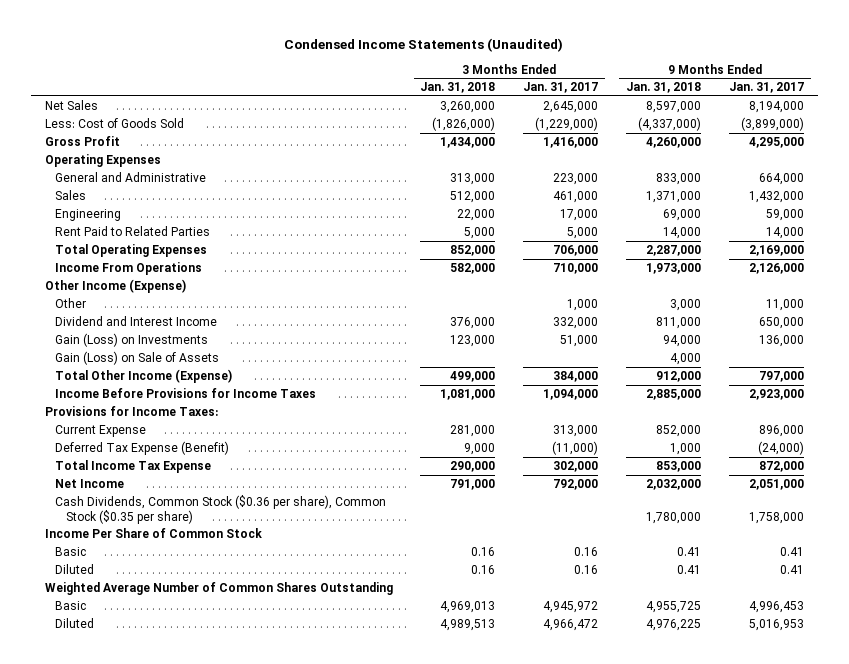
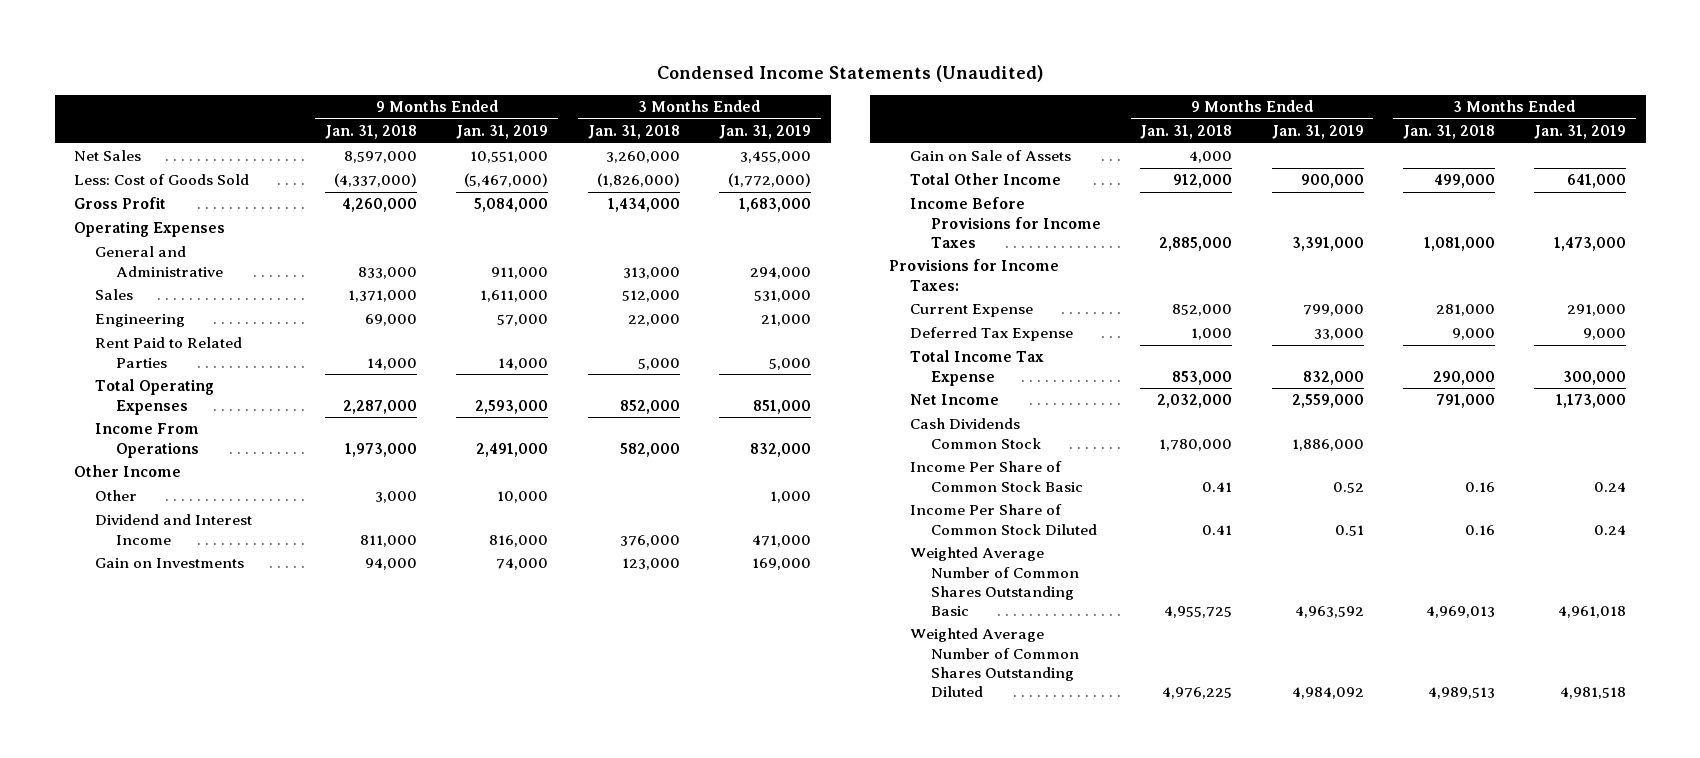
- | 3 Months Ended Jan. 31, 2018 | 3 Months Ended Jan. 31, 2017 | 9 Months Ended Jan. 31, 2018 | 9 Months Ended Jan. 31, 2017
+ | 9 Months Ended Jan. 31, 2018 | 9 Months Ended Jan. 31, 2019 | 3 Months Ended Jan. 31, 2018 | 3 Months Ended Jan. 31, 2019
- Other Income (Expense)
+ Other Income
- Gain (Loss) on Investments | 123,000 | 51,000 | 94,000 | 136,000
- Gain (Loss) on Sale of Assets | | | 4,000 |
- Total Other Income (Expense) | 499,000 | 384,000 | 912,000 | 797,000
+ Gain on Investments | 94,000 | 74,000 | 123,000 | 169,000
+ Gain on Sale of Assets | 4,000 | | |
+ Total Other Income | 912,000 | 900,000 | 499,000 | 641,000
- Deferred Tax Expense (Benefit) | 9,000 | (11,000) | 1,000 | (24,000)
+ Deferred Tax Expense | 1,000 | 33,000 | 9,000 | 9,000
- Cash Dividends, Common Stock ($0.36 per share), Common Stock ($0.35 per share) | | | 1,780,000 | 1,758,000
- Income Per Share of Common Stock
- Basic | 0.16 | 0.16 | 0.41 | 0.41
- Diluted | 0.16 | 0.16 | 0.41 | 0.41
- Weighted Average Number of Common Shares Outstanding
- Basic | 4,969,013 | 4,945,972 | 4,955,725 | 4,996,453
- Diluted | 4,989,513 | 4,966,472 | 4,976,225 | 5,016,953
+ Cash Dividends Common Stock | 1,780,000 | 1,886,000 | |
+ Income Per Share of Common Stock Basic | 0.41 | 0.52 | 0.16 | 0.24
+ Income Per Share of Common Stock Diluted | 0.41 | 0.51 | 0.16 | 0.24
+ Weighted Average Number of Common Shares Outstanding Basic | 4,955,725 | 4,963,592 | 4,969,013 | 4,961,018
+ Weighted Average Number of Common Shares Outstanding Diluted | 4,976,225 | 4,984,092 | 4,989,513 | 4,981,518

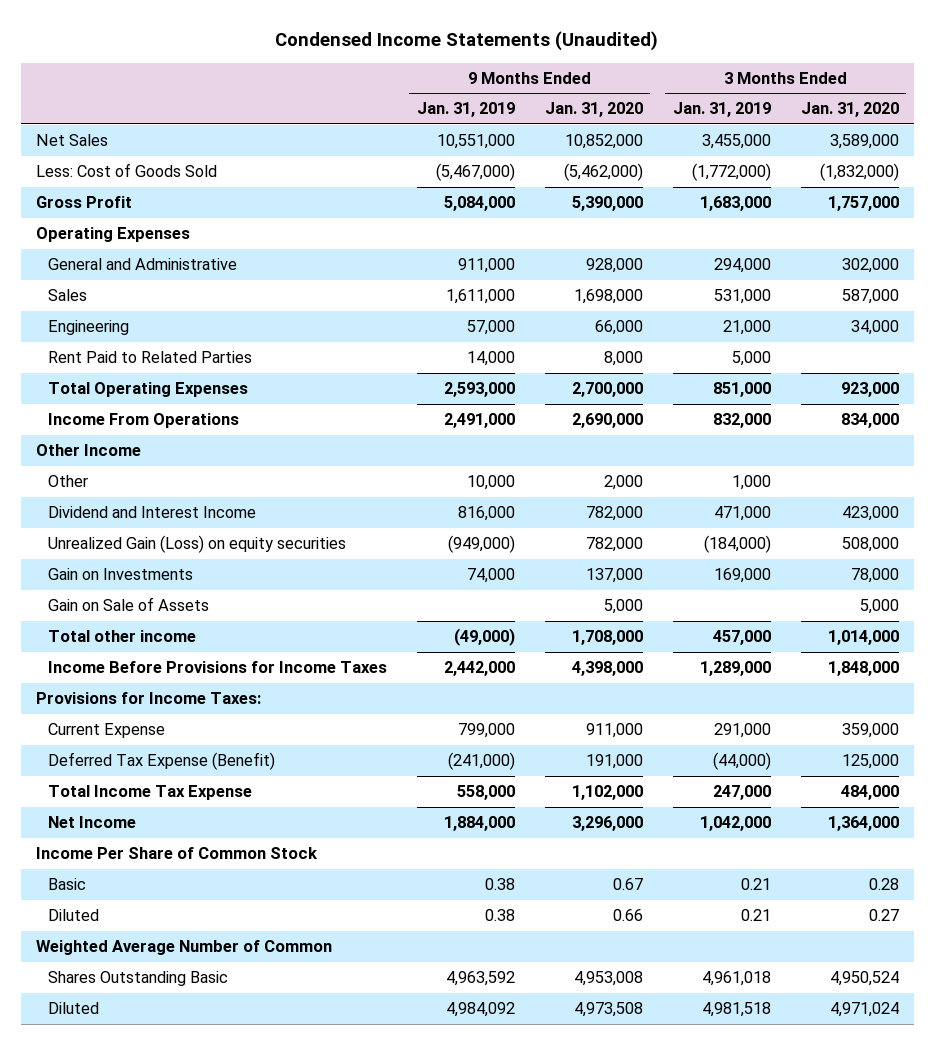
- | 9 Months Ended Jan. 31, 2018 | 9 Months Ended Jan. 31, 2019 | 3 Months Ended Jan. 31, 2018 | 3 Months Ended Jan. 31, 2019
+ | 9 Months Ended Jan. 31, 2019 | 9 Months Ended Jan. 31, 2020 | 3 Months Ended Jan. 31, 2019 | 3 Months Ended Jan. 31, 2020
+ Unrealized Gain (Loss) on equity securities | (949,000) | 782,000 | (184,000) | 508,000
- Total Other Income | 912,000 | 900,000 | 499,000 | 641,000
- Income Before Provisions for Income Taxes | 2,885,000 | 3,391,000 | 1,081,000 | 1,473,000
+ Total other income | (49,000) | 1,708,000 | 457,000 | 1,014,000
+ Income Before Provisions for Income Taxes | 2,442,000 | 4,398,000 | 1,289,000 | 1,848,000
- Deferred Tax Expense | 1,000 | 33,000 | 9,000 | 9,000
- Total Income Tax Expense | 853,000 | 832,000 | 290,000 | 300,000
- Net Income | 2,032,000 | 2,559,000 | 791,000 | 1,173,000
- Cash Dividends Common Stock | 1,780,000 | 1,886,000 | |
- Income Per Share of Common Stock Basic | 0.41 | 0.52 | 0.16 | 0.24
- Income Per Share of Common Stock Diluted | 0.41 | 0.51 | 0.16 | 0.24
- Weighted Average Number of Common Shares Outstanding Basic | 4,955,725 | 4,963,592 | 4,969,013 | 4,961,018
- Weighted Average Number of Common Shares Outstanding Diluted | 4,976,225 | 4,984,092 | 4,989,513 | 4,981,518
+ Deferred Tax Expense (Benefit) | (241,000) | 191,000 | (44,000) | 125,000
+ Total Income Tax Expense | 558,000 | 1,102,000 | 247,000 | 484,000
+ Net Income | 1,884,000 | 3,296,000 | 1,042,000 | 1,364,000
+ Income Per Share of Common Stock
+ Basic | 0.38 | 0.67 | 0.21 | 0.28
+ Diluted | 0.38 | 0.66 | 0.21 | 0.27
+ Weighted Average Number of Common
+ Shares Outstanding Basic | 4,963,592 | 4,953,008 | 4,961,018 | 4,950,524
+ Diluted | 4,984,092 | 4,973,508 | 4,981,518 | 4,971,024

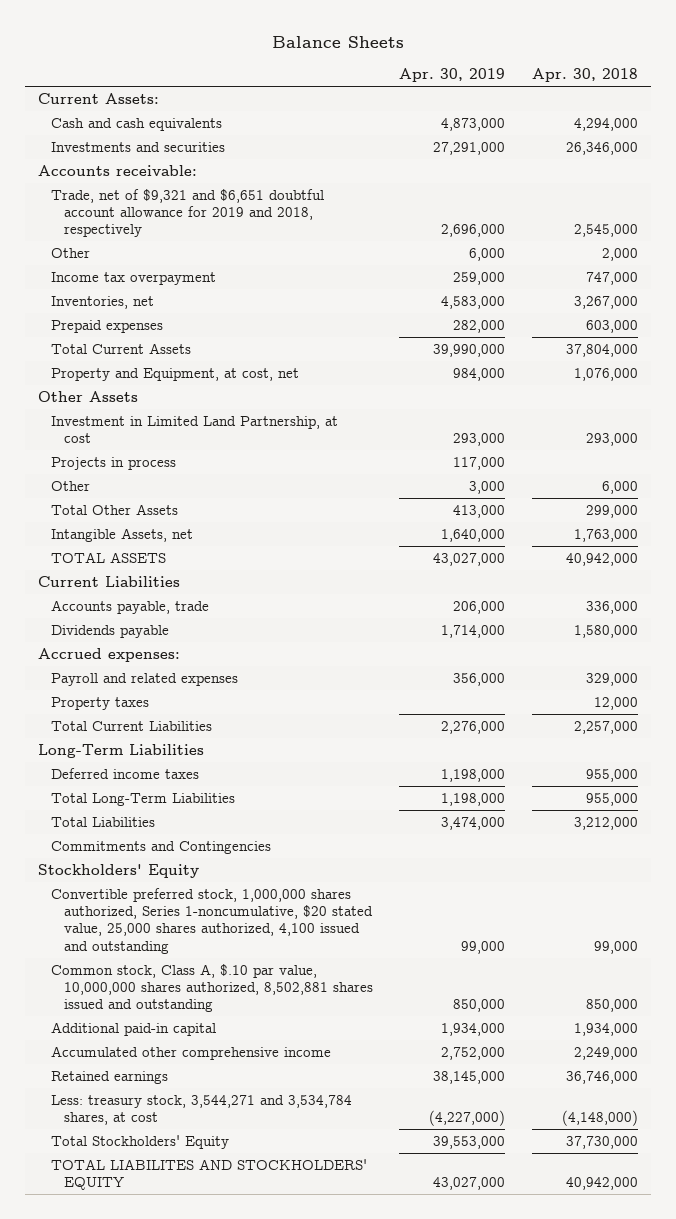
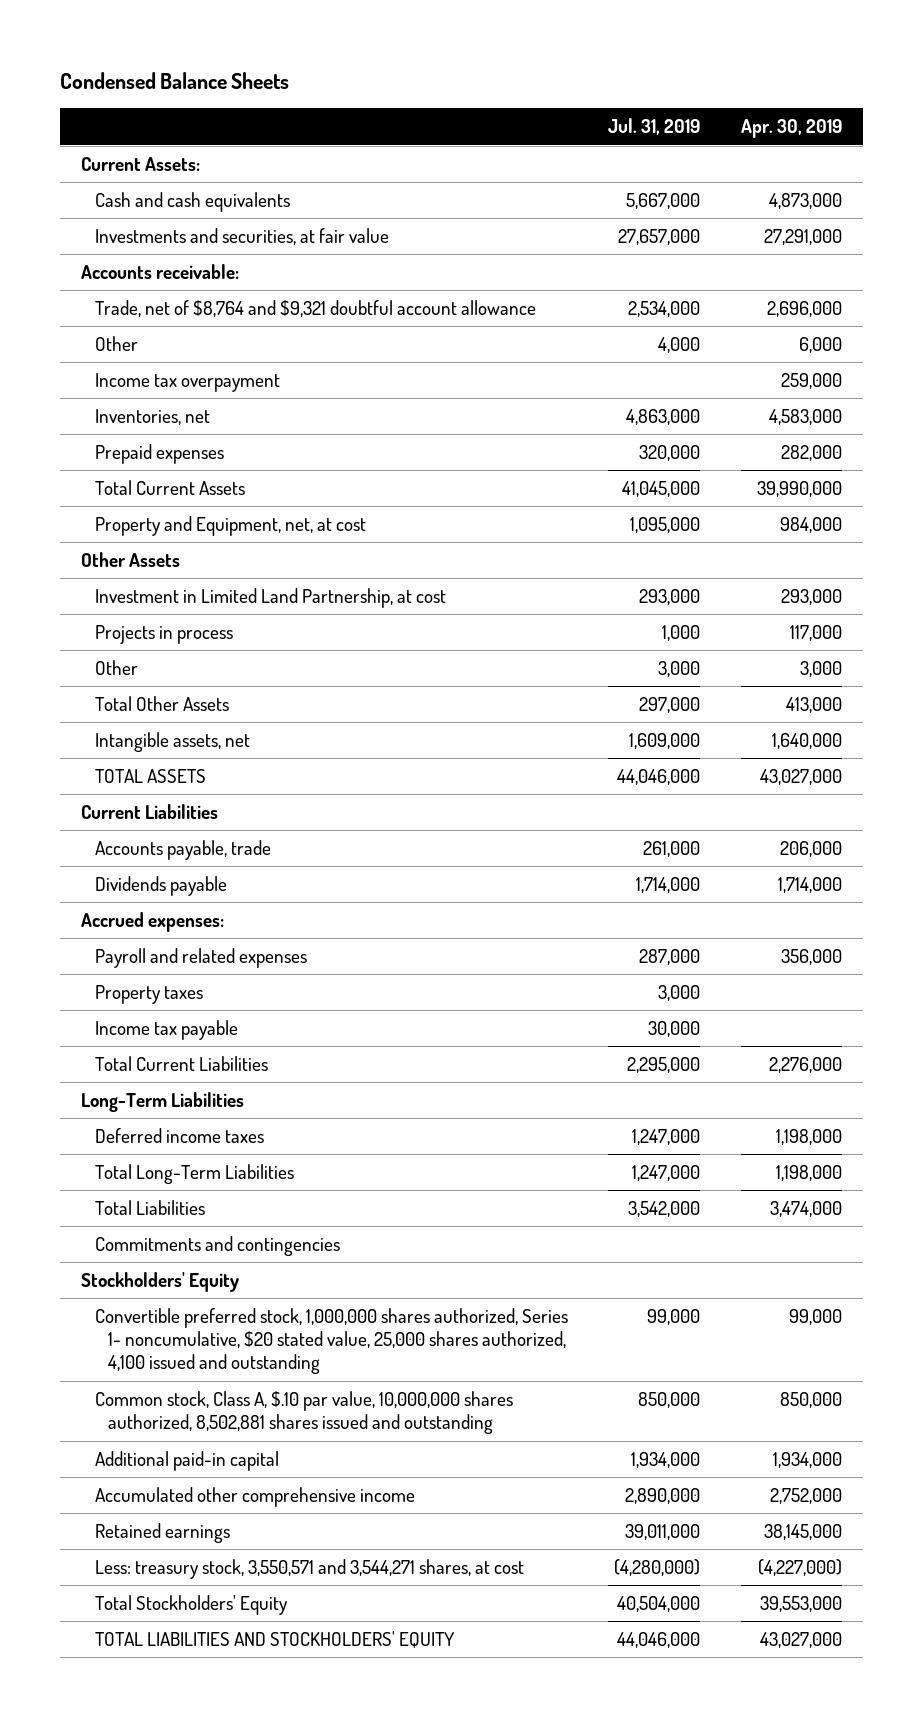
- Balance Sheets
+ Condensed Balance Sheets
- | Apr. 30, 2019 | Apr. 30, 2018
+ | Jul. 31, 2019 | Apr. 30, 2019
- Investments and securities | 27,291,000 | 26,346,000
+ Investments and securities, at fair value | 27,657,000 | 27,291,000
- Trade, net of $9,321 and $6,651 doubtful account allowance for 2019 and 2018, respectively | 2,696,000 | 2,545,000
+ Trade, net of $8,764 and $9,321 doubtful account allowance | 2,534,000 | 2,696,000
- Property and Equipment, at cost, net | 984,000 | 1,076,000
+ Property and Equipment, net, at cost | 1,095,000 | 984,000
- Intangible Assets, net | 1,640,000 | 1,763,000
+ Intangible assets, net | 1,609,000 | 1,640,000
+ Income tax payable | 30,000 |
- Commitments and Contingencies
+ Commitments and contingencies
- Convertible preferred stock, 1,000,000 shares authorized, Series 1-noncumulative, $20 stated value, 25,000 shares authorized, 4,100 issued and outstanding | 99,000 | 99,000
+ Convertible preferred stock, 1,000,000 shares authorized, Series 1- noncumulative, $20 stated value, 25,000 shares authorized, 4,100 issued and outstanding | 99,000 | 99,000
- Less: treasury stock, 3,544,271 and 3,534,784 shares, at cost | (4,227,000) | (4,148,000)
+ Less: treasury stock, 3,550,571 and 3,544,271 shares, at cost | (4,280,000) | (4,227,000)
- TOTAL LIABILITES AND STOCKHOLDERS' EQUITY | 43,027,000 | 40,942,000
+ TOTAL LIABILITIES AND STOCKHOLDERS' EQUITY | 44,046,000 | 43,027,000

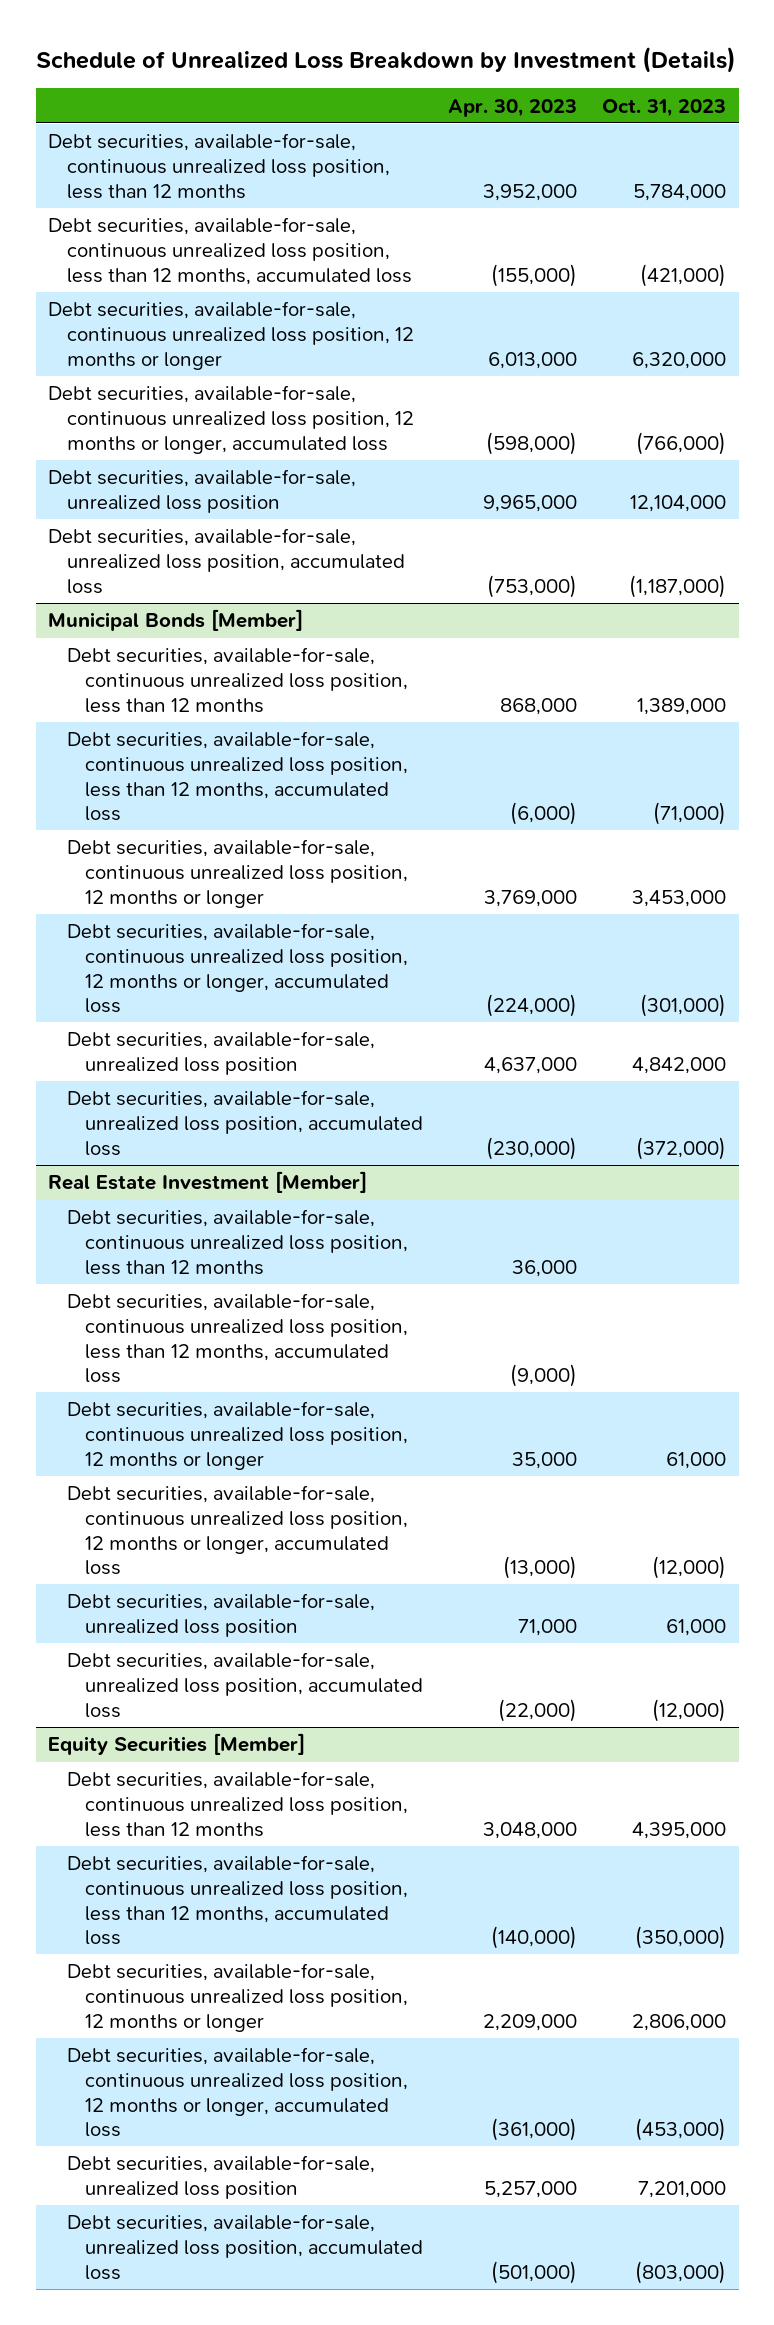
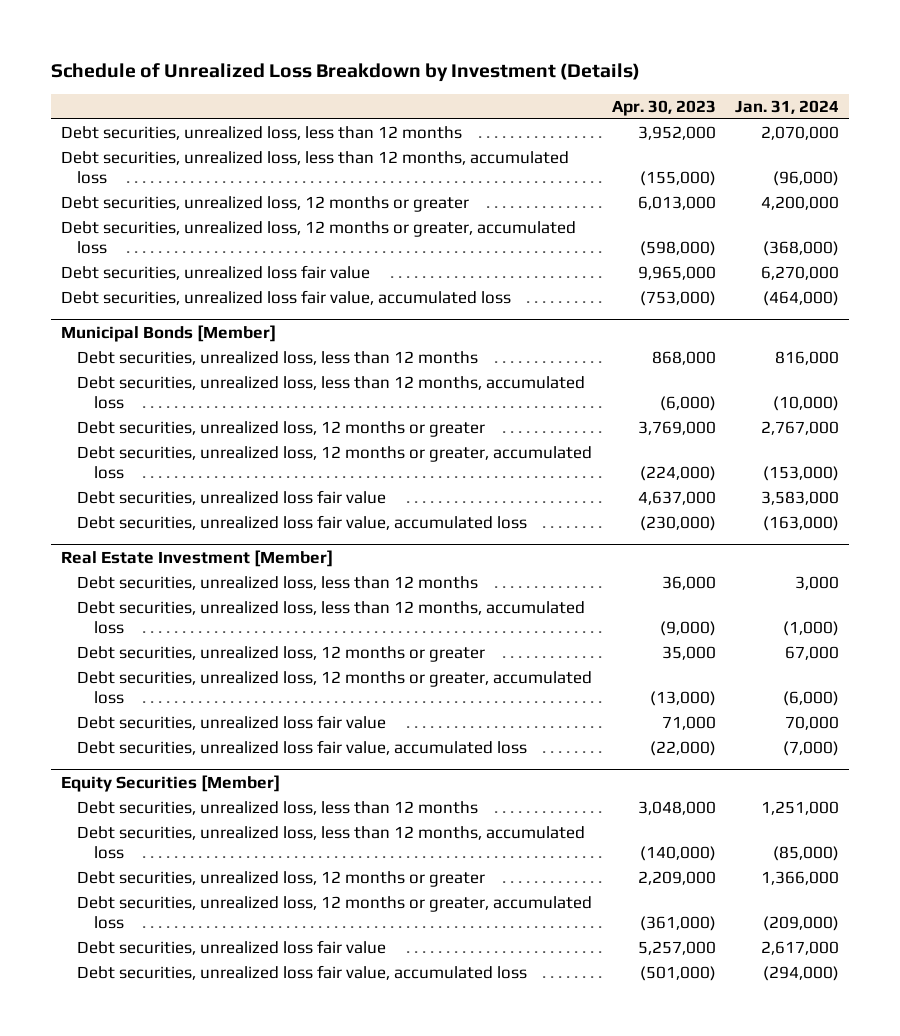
- | Apr. 30, 2023 | Oct. 31, 2023
+ | Apr. 30, 2023 | Jan. 31, 2024
- Debt securities, available-for-sale, continuous unrealized loss position, less than 12 months | 3,952,000 | 5,784,000
- Debt securities, available-for-sale, continuous unrealized loss position, less than 12 months, accumulated loss | (155,000) | (421,000)
- Debt securities, available-for-sale, continuous unrealized loss position, 12 months or longer | 6,013,000 | 6,320,000
- Debt securities, available-for-sale, continuous unrealized loss position, 12 months or longer, accumulated loss | (598,000) | (766,000)
- Debt securities, available-for-sale, unrealized loss position | 9,965,000 | 12,104,000
- Debt securities, available-for-sale, unrealized loss position, accumulated loss | (753,000) | (1,187,000)
+ Debt securities, unrealized loss, less than 12 months | 3,952,000 | 2,070,000
+ Debt securities, unrealized loss, less than 12 months, accumulated loss | (155,000) | (96,000)
+ Debt securities, unrealized loss, 12 months or greater | 6,013,000 | 4,200,000
+ Debt securities, unrealized loss, 12 months or greater, accumulated loss | (598,000) | (368,000)
+ Debt securities, unrealized loss fair value | 9,965,000 | 6,270,000
+ Debt securities, unrealized loss fair value, accumulated loss | (753,000) | (464,000)
@ Municipal Bonds [Member]
- Debt securities, available-for-sale, continuous unrealized loss position, less than 12 months | 868,000 | 1,389,000
- Debt securities, available-for-sale, continuous unrealized loss position, less than 12 months, accumulated loss | (6,000) | (71,000)
- Debt securities, available-for-sale, continuous unrealized loss position, 12 months or longer | 3,769,000 | 3,453,000
- Debt securities, available-for-sale, continuous unrealized loss position, 12 months or longer, accumulated loss | (224,000) | (301,000)
- Debt securities, available-for-sale, unrealized loss position | 4,637,000 | 4,842,000
- Debt securities, available-for-sale, unrealized loss position, accumulated loss | (230,000) | (372,000)
+ Debt securities, unrealized loss, less than 12 months | 868,000 | 816,000
+ Debt securities, unrealized loss, less than 12 months, accumulated loss | (6,000) | (10,000)
+ Debt securities, unrealized loss, 12 months or greater | 3,769,000 | 2,767,000
+ Debt securities, unrealized loss, 12 months or greater, accumulated loss | (224,000) | (153,000)
+ Debt securities, unrealized loss fair value | 4,637,000 | 3,583,000
+ Debt securities, unrealized loss fair value, accumulated loss | (230,000) | (163,000)
@ Real Estate Investment [Member]
- Debt securities, available-for-sale, continuous unrealized loss position, less than 12 months | 36,000 |
- Debt securities, available-for-sale, continuous unrealized loss position, less than 12 months, accumulated loss | (9,000) |
- Debt securities, available-for-sale, continuous unrealized loss position, 12 months or longer | 35,000 | 61,000
- Debt securities, available-for-sale, continuous unrealized loss position, 12 months or longer, accumulated loss | (13,000) | (12,000)
- Debt securities, available-for-sale, unrealized loss position | 71,000 | 61,000
- Debt securities, available-for-sale, unrealized loss position, accumulated loss | (22,000) | (12,000)
+ Debt securities, unrealized loss, less than 12 months | 36,000 | 3,000
+ Debt securities, unrealized loss, less than 12 months, accumulated loss | (9,000) | (1,000)
+ Debt securities, unrealized loss, 12 months or greater | 35,000 | 67,000
+ Debt securities, unrealized loss, 12 months or greater, accumulated loss | (13,000) | (6,000)
+ Debt securities, unrealized loss fair value | 71,000 | 70,000
+ Debt securities, unrealized loss fair value, accumulated loss | (22,000) | (7,000)
@ Equity Securities [Member]
- Debt securities, available-for-sale, continuous unrealized loss position, less than 12 months | 3,048,000 | 4,395,000
- Debt securities, available-for-sale, continuous unrealized loss position, less than 12 months, accumulated loss | (140,000) | (350,000)
- Debt securities, available-for-sale, continuous unrealized loss position, 12 months or longer | 2,209,000 | 2,806,000
- Debt securities, available-for-sale, continuous unrealized loss position, 12 months or longer, accumulated loss | (361,000) | (453,000)
- Debt securities, available-for-sale, unrealized loss position | 5,257,000 | 7,201,000
- Debt securities, available-for-sale, unrealized loss position, accumulated loss | (501,000) | (803,000)
+ Debt securities, unrealized loss, less than 12 months | 3,048,000 | 1,251,000
+ Debt securities, unrealized loss, less than 12 months, accumulated loss | (140,000) | (85,000)
+ Debt securities, unrealized loss, 12 months or greater | 2,209,000 | 1,366,000
+ Debt securities, unrealized loss, 12 months or greater, accumulated loss | (361,000) | (209,000)
+ Debt securities, unrealized loss fair value | 5,257,000 | 2,617,000
+ Debt securities, unrealized loss fair value, accumulated loss | (501,000) | (294,000)

